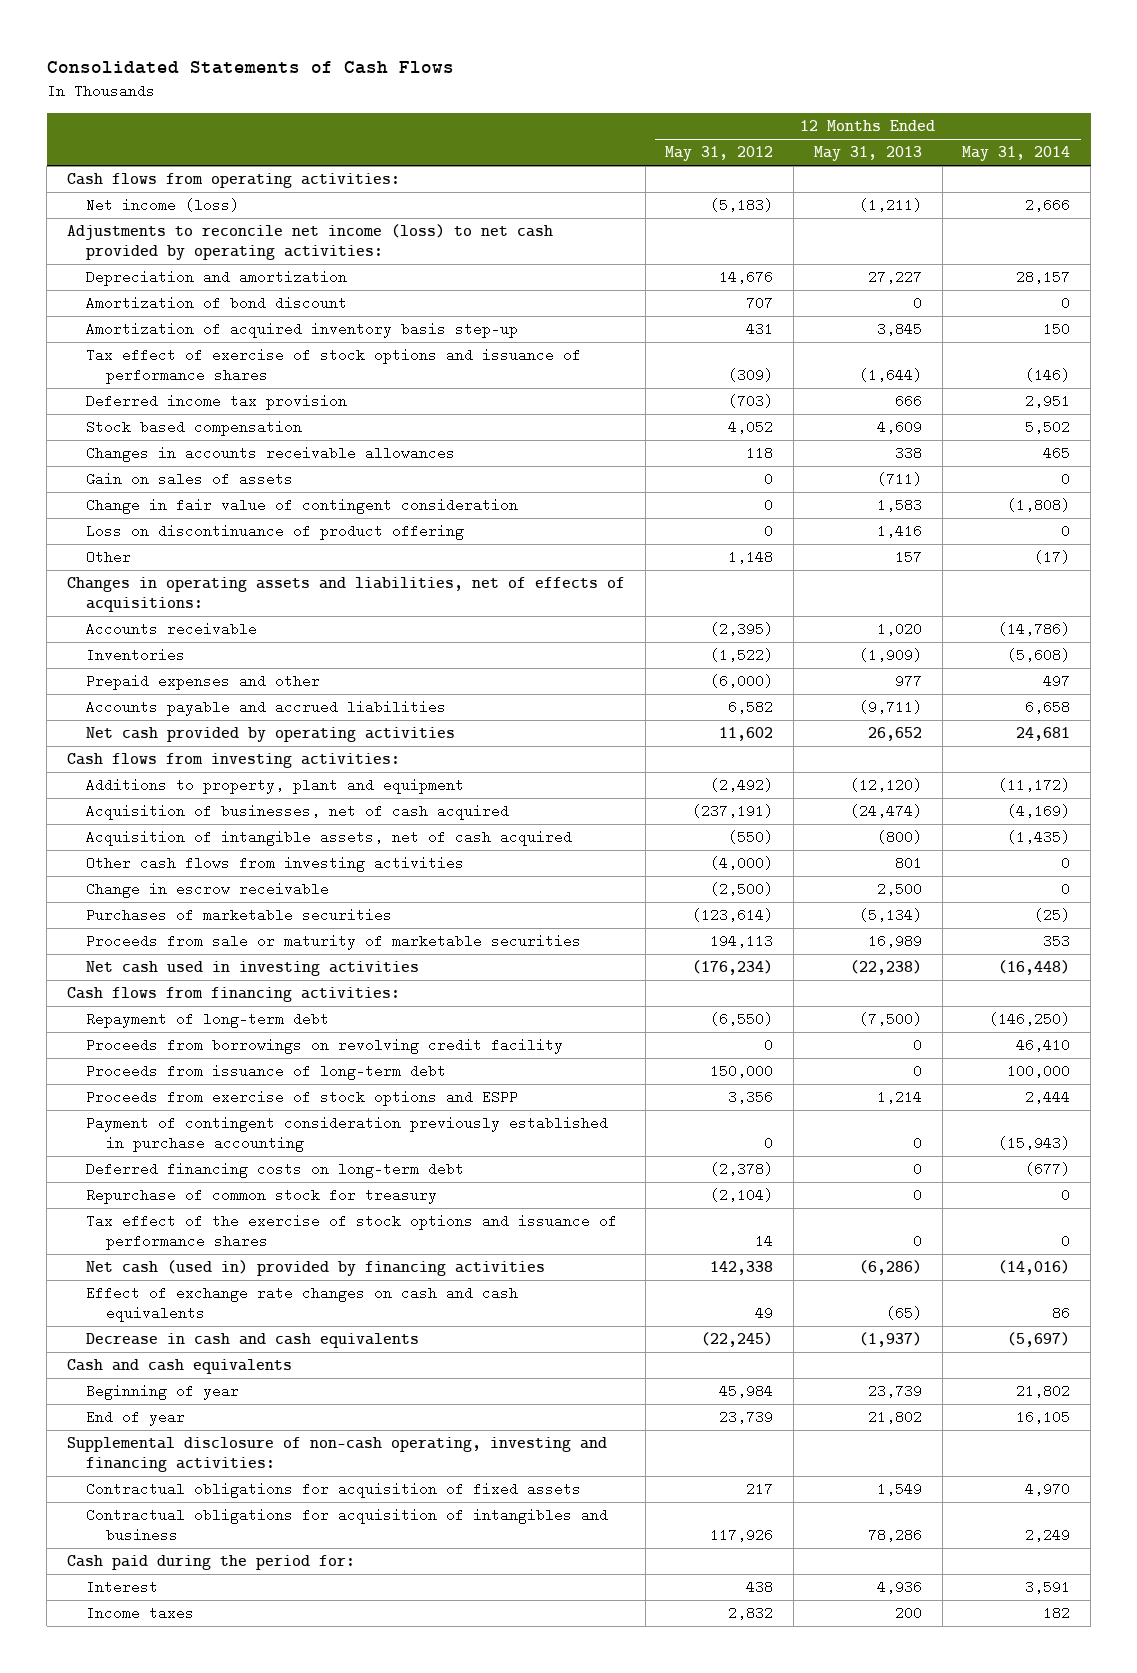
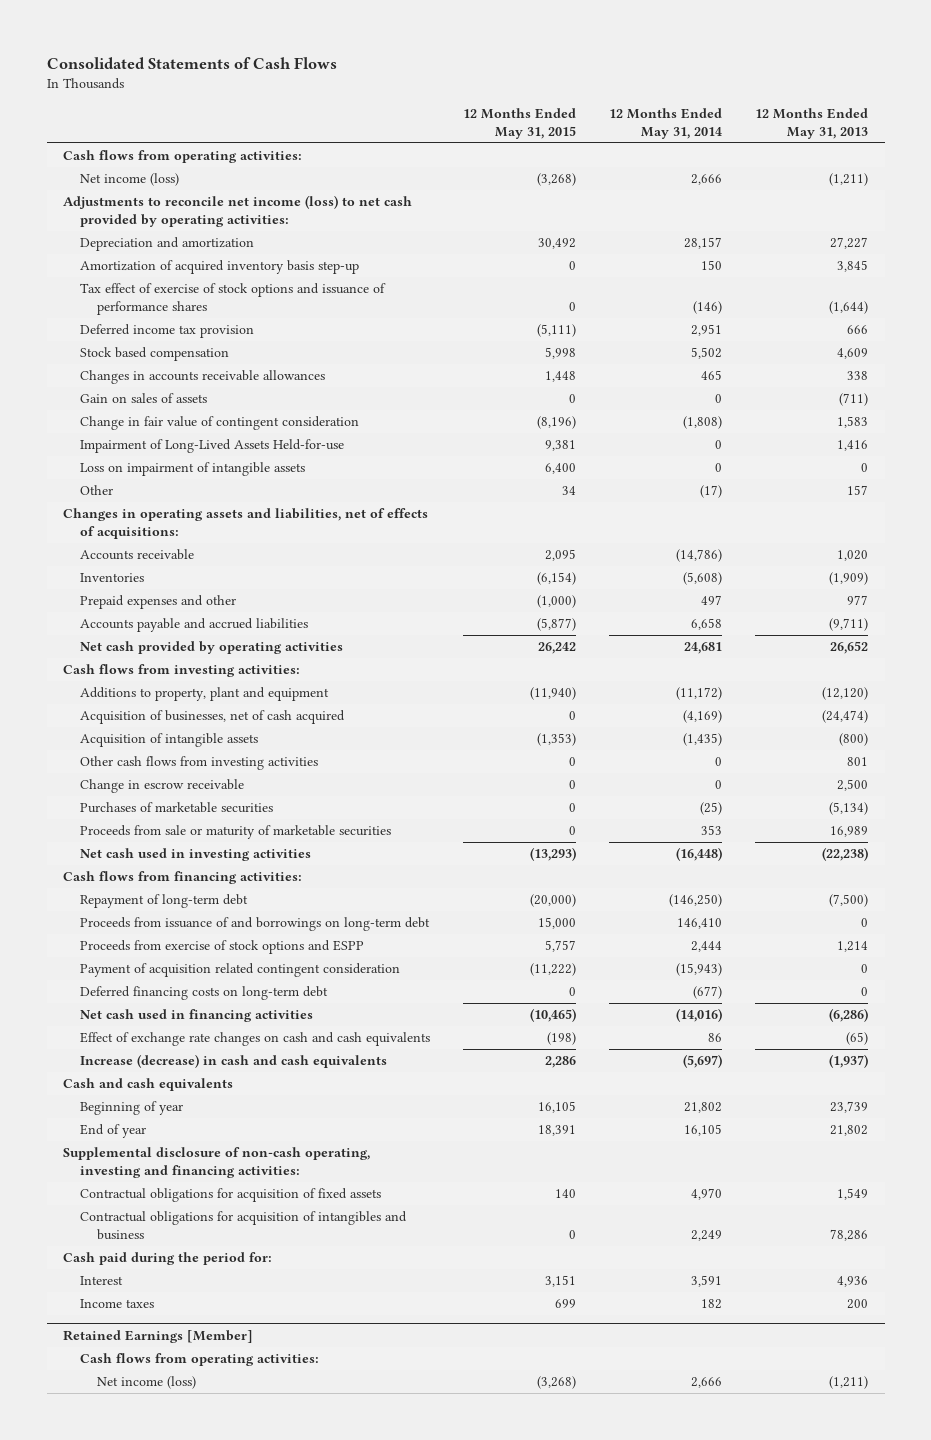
- | 12 Months Ended May 31, 2012 | 12 Months Ended May 31, 2013 | 12 Months Ended May 31, 2014
+ | 12 Months Ended May 31, 2015 | 12 Months Ended May 31, 2014 | 12 Months Ended May 31, 2013
- Amortization of bond discount | 707 | 0 | 0
- Loss on discontinuance of product offering | 0 | 1,416 | 0
+ Impairment of Long-Lived Assets Held-for-use | 9,381 | 0 | 1,416
+ Loss on impairment of intangible assets | 6,400 | 0 | 0
- Acquisition of intangible assets, net of cash acquired | (550) | (800) | (1,435)
+ Acquisition of intangible assets | (1,353) | (1,435) | (800)
- Proceeds from borrowings on revolving credit facility | 0 | 0 | 46,410
- Proceeds from issuance of long-term debt | 150,000 | 0 | 100,000
+ Proceeds from issuance of and borrowings on long-term debt | 15,000 | 146,410 | 0
- Payment of contingent consideration previously established in purchase accounting | 0 | 0 | (15,943)
+ Payment of acquisition related contingent consideration | (11,222) | (15,943) | 0
- Repurchase of common stock for treasury | (2,104) | 0 | 0
- Tax effect of the exercise of stock options and issuance of performance shares | 14 | 0 | 0
- Net cash (used in) provided by financing activities | 142,338 | (6,286) | (14,016)
+ Net cash used in financing activities | (10,465) | (14,016) | (6,286)
- Decrease in cash and cash equivalents | (22,245) | (1,937) | (5,697)
+ Increase (decrease) in cash and cash equivalents | 2,286 | (5,697) | (1,937)
+ Retained Earnings [Member]
+ Cash flows from operating activities:
+ Net income (loss) | (3,268) | 2,666 | (1,211)

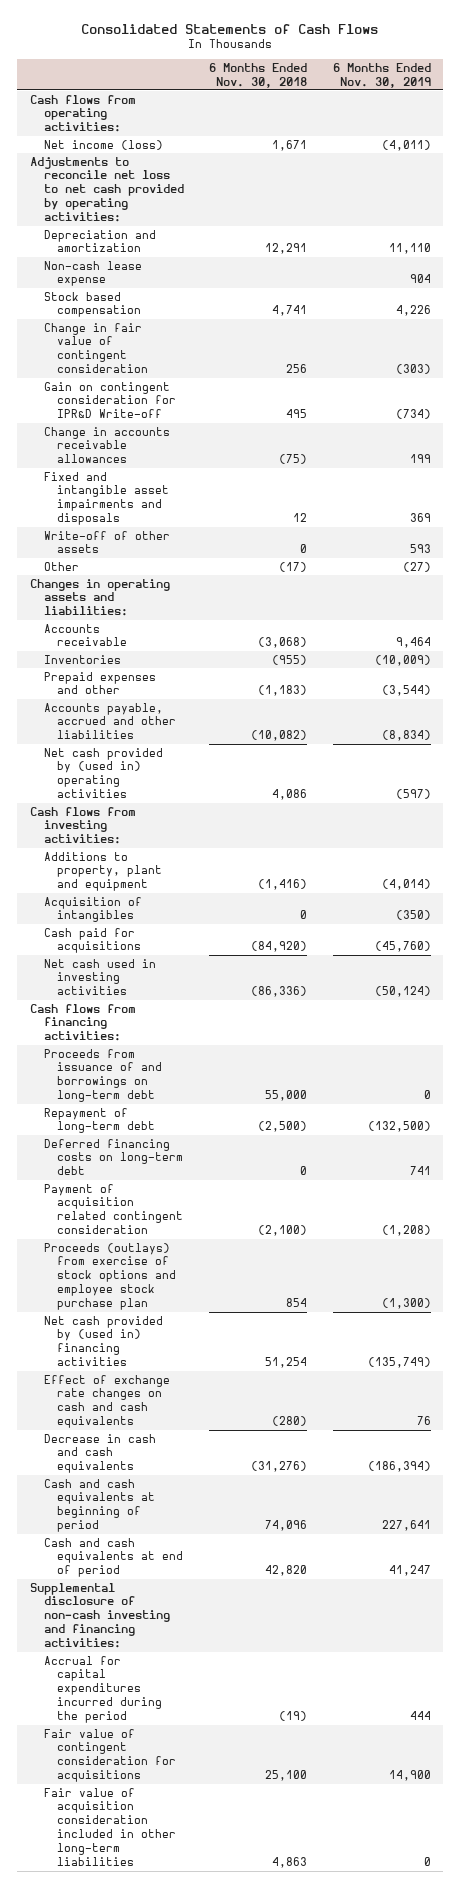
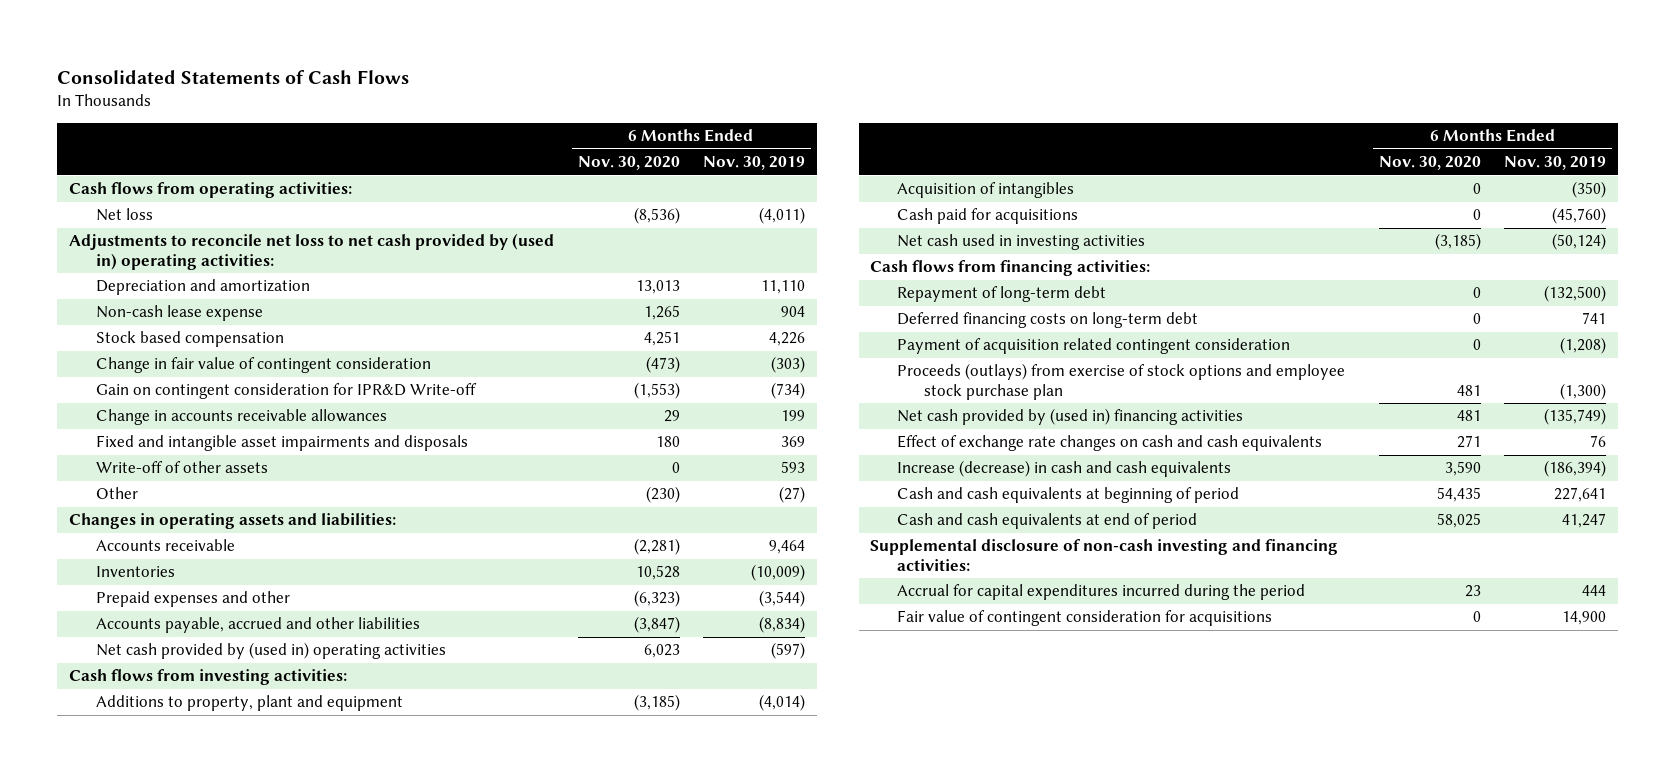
- | 6 Months Ended Nov. 30, 2018 | 6 Months Ended Nov. 30, 2019
+ | 6 Months Ended Nov. 30, 2020 | 6 Months Ended Nov. 30, 2019
- Net income (loss) | 1,671 | (4,011)
- Adjustments to reconcile net loss to net cash provided by operating activities:
+ Net loss | (8,536) | (4,011)
+ Adjustments to reconcile net loss to net cash provided by (used in) operating activities:
- Proceeds from issuance of and borrowings on long-term debt | 55,000 | 0
- Decrease in cash and cash equivalents | (31,276) | (186,394)
+ Increase (decrease) in cash and cash equivalents | 3,590 | (186,394)
- Fair value of acquisition consideration included in other long-term liabilities | 4,863 | 0

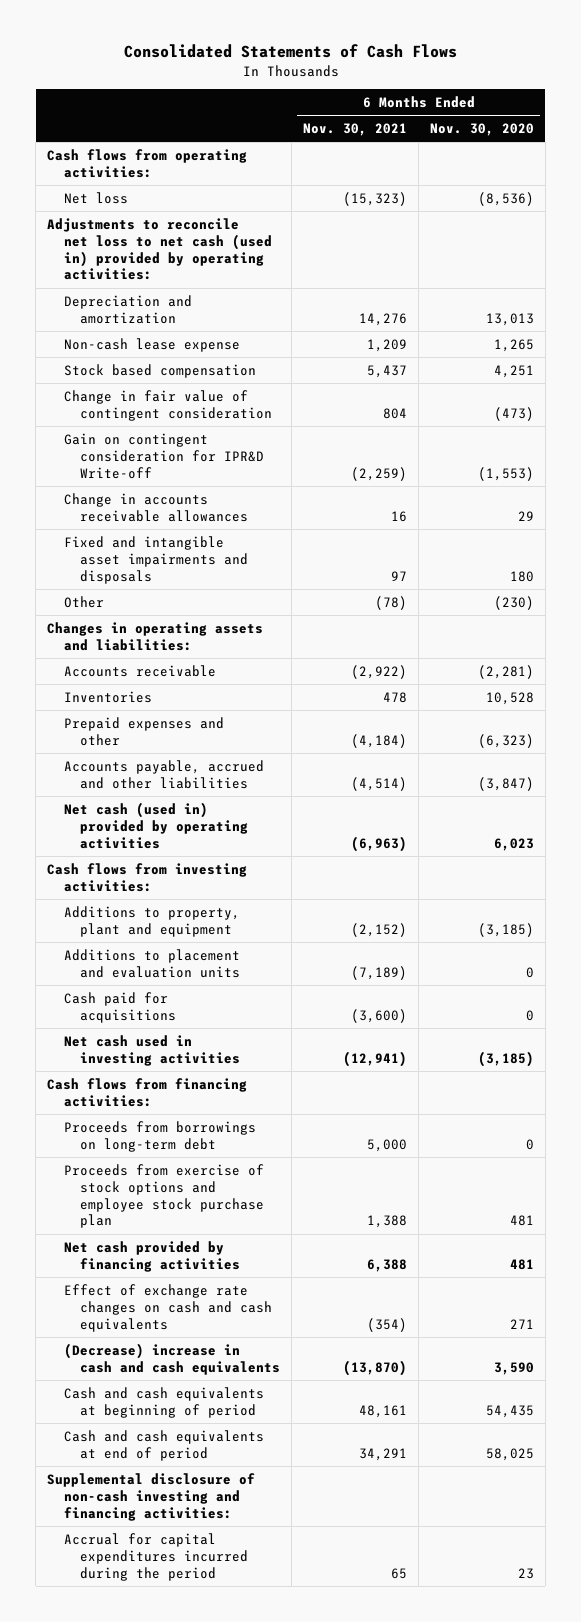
- | 6 Months Ended Nov. 30, 2020 | 6 Months Ended Nov. 30, 2019
+ | 6 Months Ended Nov. 30, 2021 | 6 Months Ended Nov. 30, 2020
- Adjustments to reconcile net loss to net cash provided by (used in) operating activities:
+ Adjustments to reconcile net loss to net cash (used in) provided by operating activities:
- Write-off of other assets | 0 | 593
- Net cash provided by (used in) operating activities | 6,023 | (597)
+ Net cash (used in) provided by operating activities | (6,963) | 6,023
- Acquisition of intangibles | 0 | (350)
+ Additions to placement and evaluation units | (7,189) | 0
- Repayment of long-term debt | 0 | (132,500)
- Deferred financing costs on long-term debt | 0 | 741
- Payment of acquisition related contingent consideration | 0 | (1,208)
- Proceeds (outlays) from exercise of stock options and employee stock purchase plan | 481 | (1,300)
- Net cash provided by (used in) financing activities | 481 | (135,749)
+ Proceeds from borrowings on long-term debt | 5,000 | 0
+ Proceeds from exercise of stock options and employee stock purchase plan | 1,388 | 481
+ Net cash provided by financing activities | 6,388 | 481
- Increase (decrease) in cash and cash equivalents | 3,590 | (186,394)
+ (Decrease) increase in cash and cash equivalents | (13,870) | 3,590
- Fair value of contingent consideration for acquisitions | 0 | 14,900

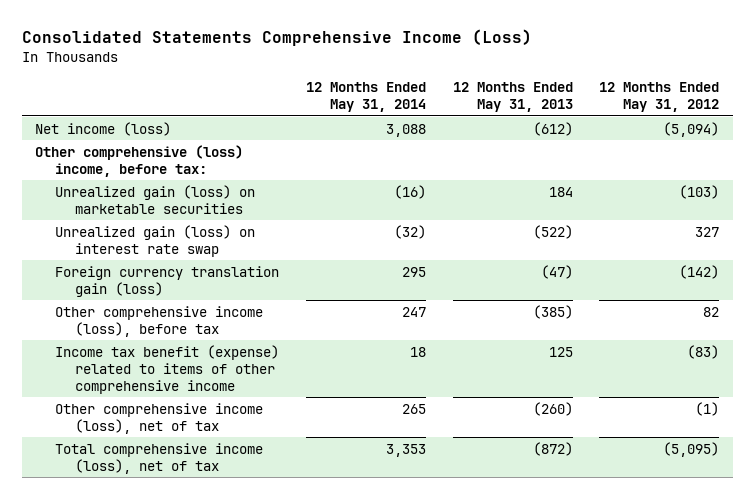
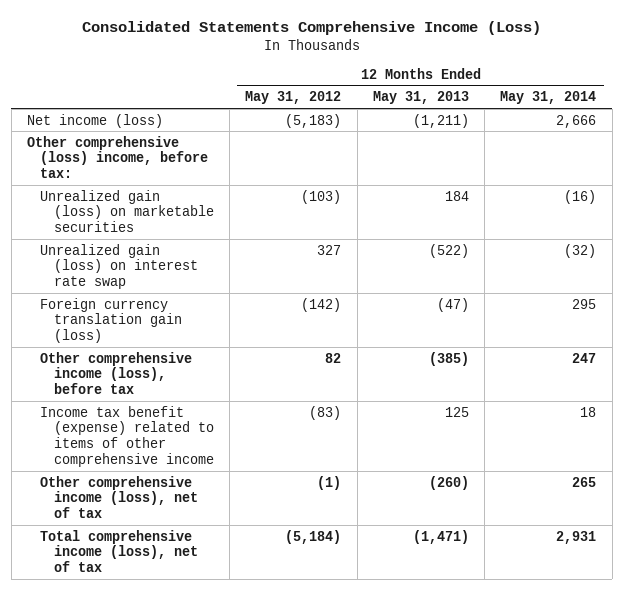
- | 12 Months Ended May 31, 2014 | 12 Months Ended May 31, 2013 | 12 Months Ended May 31, 2012
+ | 12 Months Ended May 31, 2012 | 12 Months Ended May 31, 2013 | 12 Months Ended May 31, 2014
- Net income (loss) | 3,088 | (612) | (5,094)
+ Net income (loss) | (5,183) | (1,211) | 2,666
- Total comprehensive income (loss), net of tax | 3,353 | (872) | (5,095)
+ Total comprehensive income (loss), net of tax | (5,184) | (1,471) | 2,931

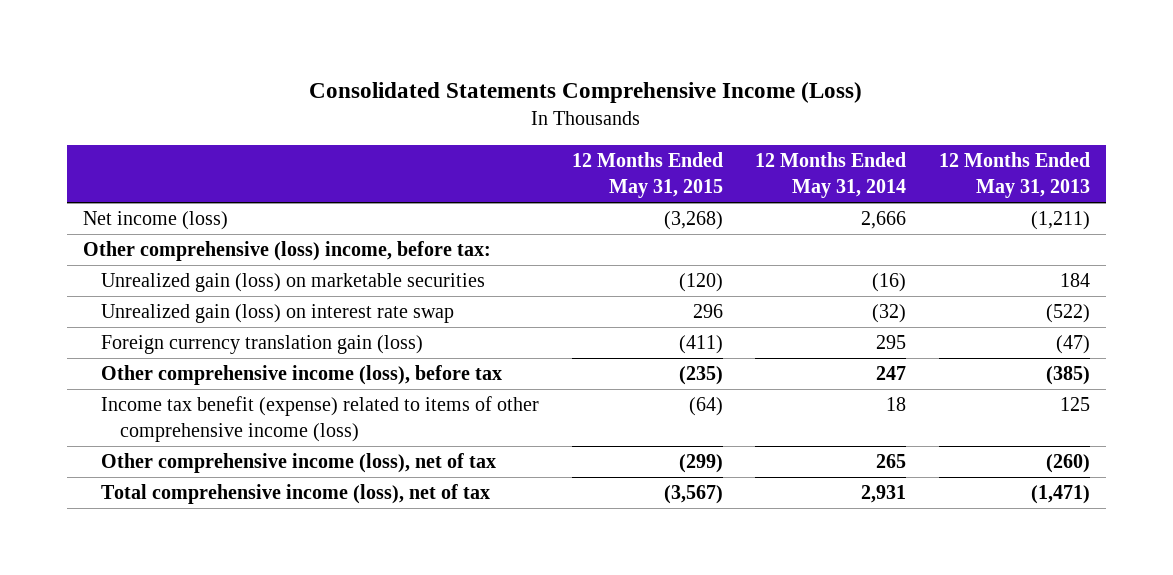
- | 12 Months Ended May 31, 2012 | 12 Months Ended May 31, 2013 | 12 Months Ended May 31, 2014
+ | 12 Months Ended May 31, 2015 | 12 Months Ended May 31, 2014 | 12 Months Ended May 31, 2013
- Income tax benefit (expense) related to items of other comprehensive income | (83) | 125 | 18
+ Income tax benefit (expense) related to items of other comprehensive income (loss) | (64) | 18 | 125

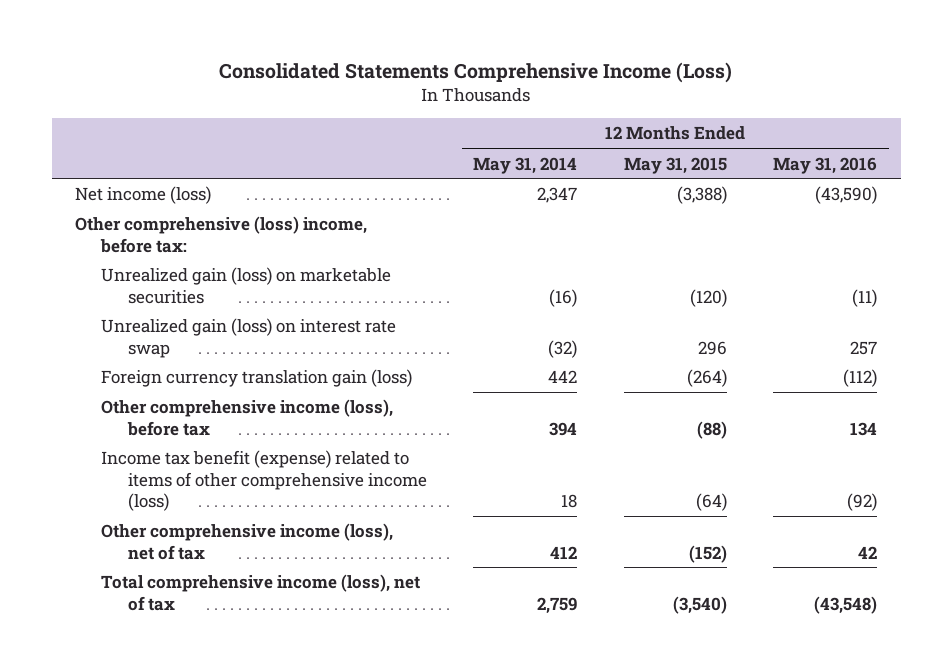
- | 12 Months Ended May 31, 2015 | 12 Months Ended May 31, 2014 | 12 Months Ended May 31, 2013
+ | 12 Months Ended May 31, 2014 | 12 Months Ended May 31, 2015 | 12 Months Ended May 31, 2016
- Net income (loss) | (3,268) | 2,666 | (1,211)
+ Net income (loss) | 2,347 | (3,388) | (43,590)
- Foreign currency translation gain (loss) | (411) | 295 | (47)
- Other comprehensive income (loss), before tax | (235) | 247 | (385)
+ Foreign currency translation gain (loss) | 442 | (264) | (112)
+ Other comprehensive income (loss), before tax | 394 | (88) | 134
- Other comprehensive income (loss), net of tax | (299) | 265 | (260)
- Total comprehensive income (loss), net of tax | (3,567) | 2,931 | (1,471)
+ Other comprehensive income (loss), net of tax | 412 | (152) | 42
+ Total comprehensive income (loss), net of tax | 2,759 | (3,540) | (43,548)

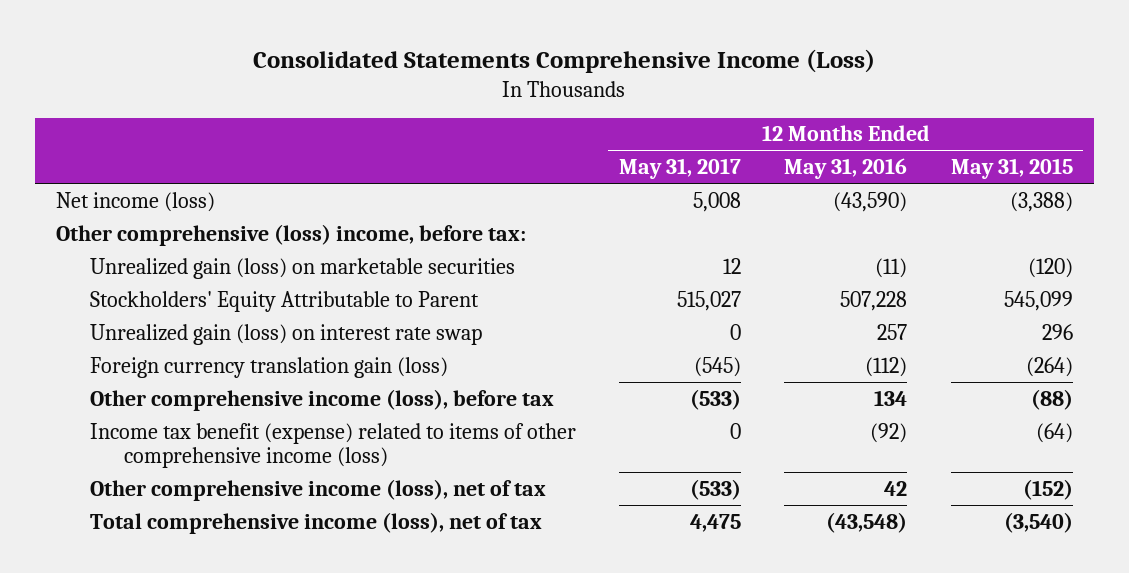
- | 12 Months Ended May 31, 2014 | 12 Months Ended May 31, 2015 | 12 Months Ended May 31, 2016
+ | 12 Months Ended May 31, 2017 | 12 Months Ended May 31, 2016 | 12 Months Ended May 31, 2015
+ Stockholders' Equity Attributable to Parent | 515,027 | 507,228 | 545,099

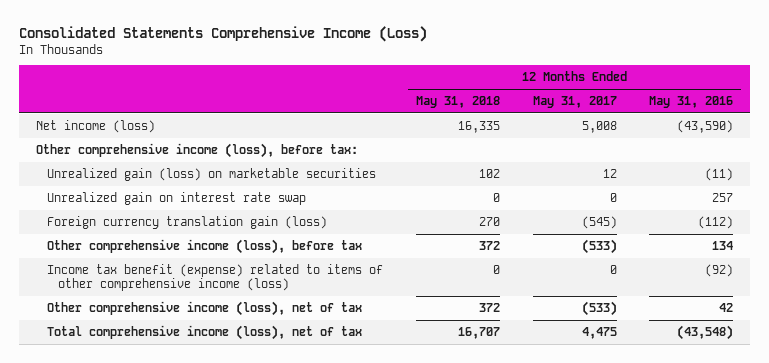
- | 12 Months Ended May 31, 2017 | 12 Months Ended May 31, 2016 | 12 Months Ended May 31, 2015
+ | 12 Months Ended May 31, 2018 | 12 Months Ended May 31, 2017 | 12 Months Ended May 31, 2016
- Other comprehensive (loss) income, before tax:
+ Other comprehensive income (loss), before tax:
- Stockholders' Equity Attributable to Parent | 515,027 | 507,228 | 545,099
- Unrealized gain (loss) on interest rate swap | 0 | 257 | 296
+ Unrealized gain on interest rate swap | 0 | 0 | 257

